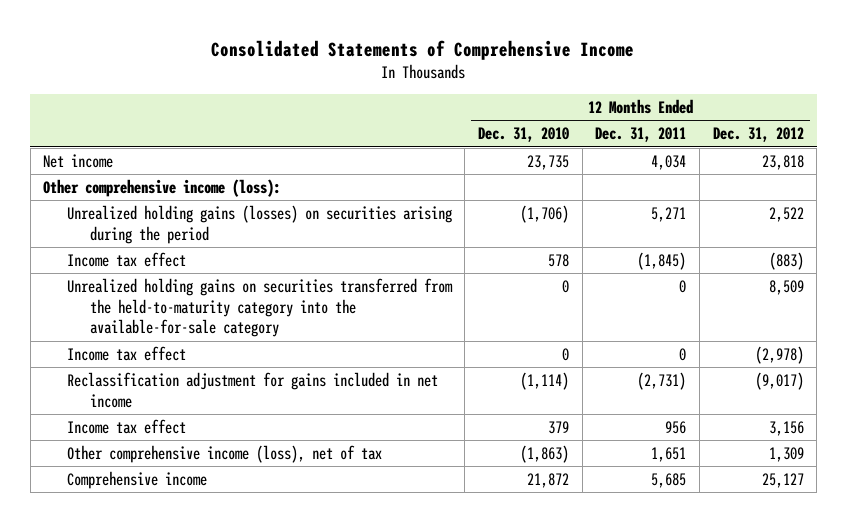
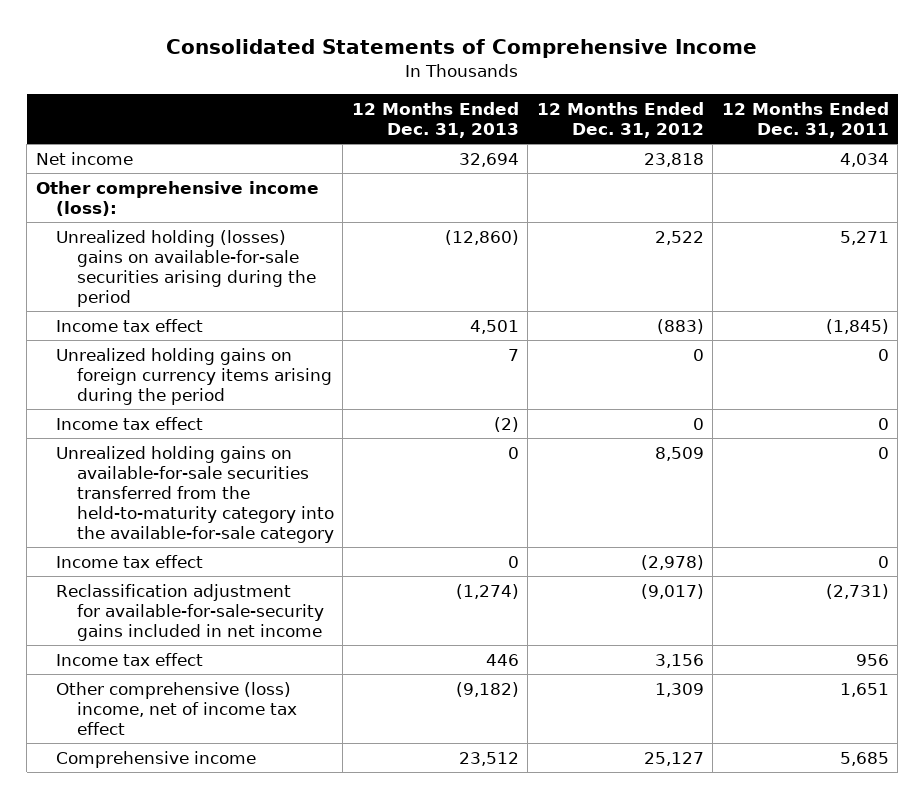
- | 12 Months Ended Dec. 31, 2010 | 12 Months Ended Dec. 31, 2011 | 12 Months Ended Dec. 31, 2012
+ | 12 Months Ended Dec. 31, 2013 | 12 Months Ended Dec. 31, 2012 | 12 Months Ended Dec. 31, 2011
- Unrealized holding gains (losses) on securities arising during the period | (1,706) | 5,271 | 2,522
+ Unrealized holding (losses) gains on available-for-sale securities arising during the period | (12,860) | 2,522 | 5,271
- Unrealized holding gains on securities transferred from the held-to-maturity category into the available-for-sale category | 0 | 0 | 8,509
+ Unrealized holding gains on foreign currency items arising during the period | 7 | 0 | 0
+ Income tax effect | (2) | 0 | 0
+ Unrealized holding gains on available-for-sale securities transferred from the held-to-maturity category into the available-for-sale category | 0 | 8,509 | 0
- Reclassification adjustment for gains included in net income | (1,114) | (2,731) | (9,017)
+ Reclassification adjustment for available-for-sale-security gains included in net income | (1,274) | (9,017) | (2,731)
- Other comprehensive income (loss), net of tax | (1,863) | 1,651 | 1,309
+ Other comprehensive (loss) income, net of income tax effect | (9,182) | 1,309 | 1,651

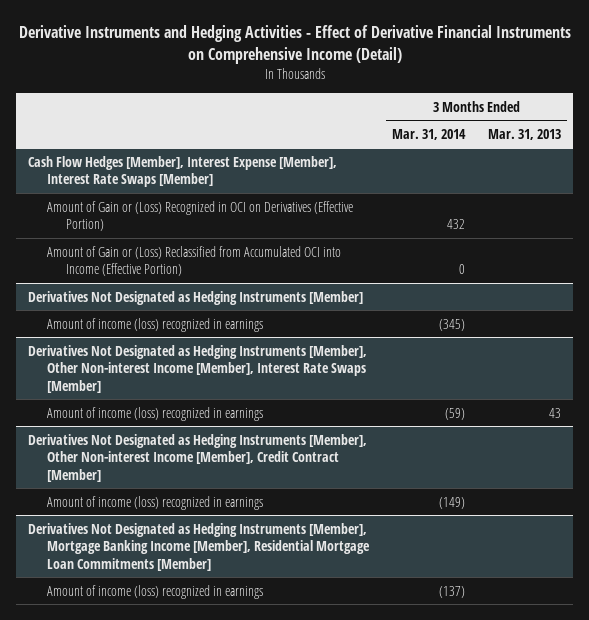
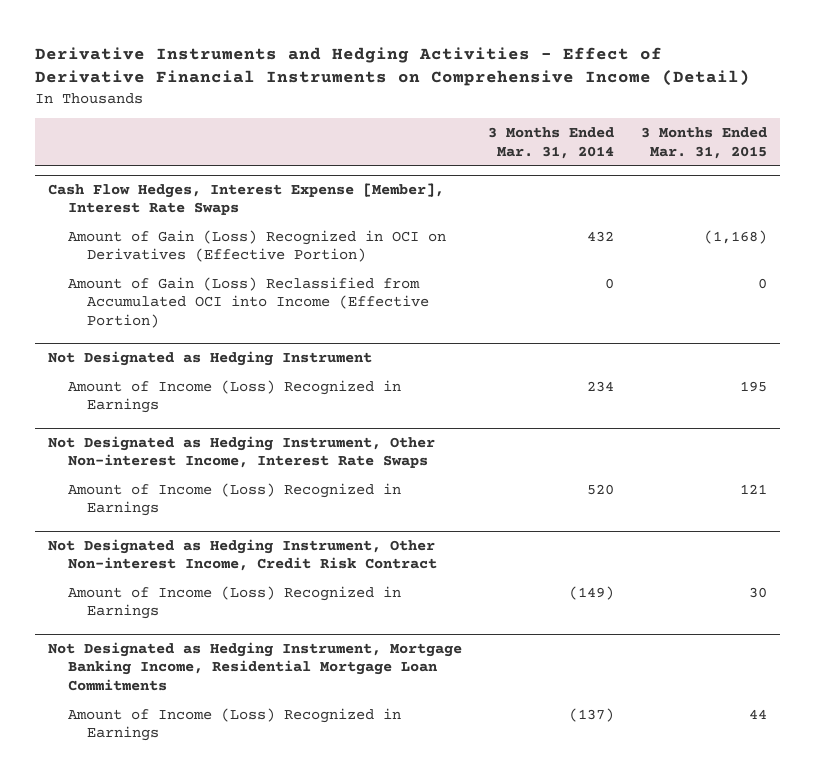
- | 3 Months Ended Mar. 31, 2014 | 3 Months Ended Mar. 31, 2013
+ | 3 Months Ended Mar. 31, 2014 | 3 Months Ended Mar. 31, 2015
- Cash Flow Hedges [Member], Interest Expense [Member], Interest Rate Swaps [Member]
- Amount of Gain or (Loss) Recognized in OCI on Derivatives (Effective Portion) | 432 |
- Amount of Gain or (Loss) Reclassified from Accumulated OCI into Income (Effective Portion) | 0 |
- Derivatives Not Designated as Hedging Instruments [Member]
- Amount of income (loss) recognized in earnings | (345) |
- Derivatives Not Designated as Hedging Instruments [Member], Other Non-interest Income [Member], Interest Rate Swaps [Member]
- Amount of income (loss) recognized in earnings | (59) | 43
- Derivatives Not Designated as Hedging Instruments [Member], Other Non-interest Income [Member], Credit Contract [Member]
- Amount of income (loss) recognized in earnings | (149) |
- Derivatives Not Designated as Hedging Instruments [Member], Mortgage Banking Income [Member], Residential Mortgage Loan Commitments [Member]
- Amount of income (loss) recognized in earnings | (137) |
+ Cash Flow Hedges, Interest Expense [Member], Interest Rate Swaps
+ Amount of Gain (Loss) Recognized in OCI on Derivatives (Effective Portion) | 432 | (1,168)
+ Amount of Gain (Loss) Reclassified from Accumulated OCI into Income (Effective Portion) | 0 | 0
+ Not Designated as Hedging Instrument
+ Amount of Income (Loss) Recognized in Earnings | 234 | 195
+ Not Designated as Hedging Instrument, Other Non-interest Income, Interest Rate Swaps
+ Amount of Income (Loss) Recognized in Earnings | 520 | 121
+ Not Designated as Hedging Instrument, Other Non-interest Income, Credit Risk Contract
+ Amount of Income (Loss) Recognized in Earnings | (149) | 30
+ Not Designated as Hedging Instrument, Mortgage Banking Income, Residential Mortgage Loan Commitments
+ Amount of Income (Loss) Recognized in Earnings | (137) | 44

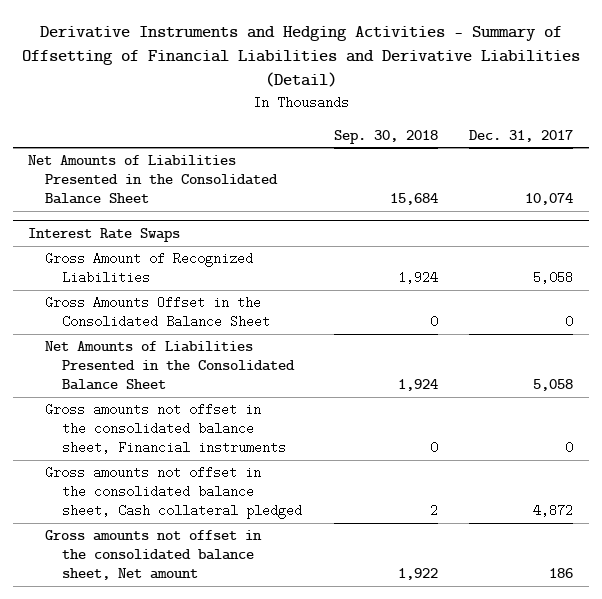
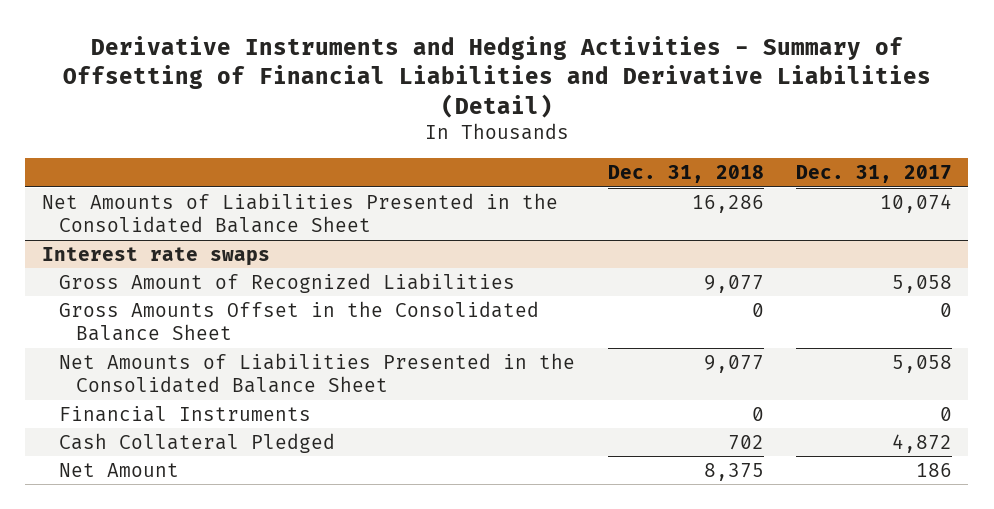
- | Sep. 30, 2018 | Dec. 31, 2017
+ | Dec. 31, 2018 | Dec. 31, 2017
- Interest Rate Swaps
+ Interest rate swaps
- Gross amounts not offset in the consolidated balance sheet, Financial instruments | 0 | 0
- Gross amounts not offset in the consolidated balance sheet, Cash collateral pledged | 2 | 4,872
- Gross amounts not offset in the consolidated balance sheet, Net amount | 1,922 | 186
+ Financial Instruments | 0 | 0
+ Cash Collateral Pledged | 702 | 4,872
+ Net Amount | 8,375 | 186

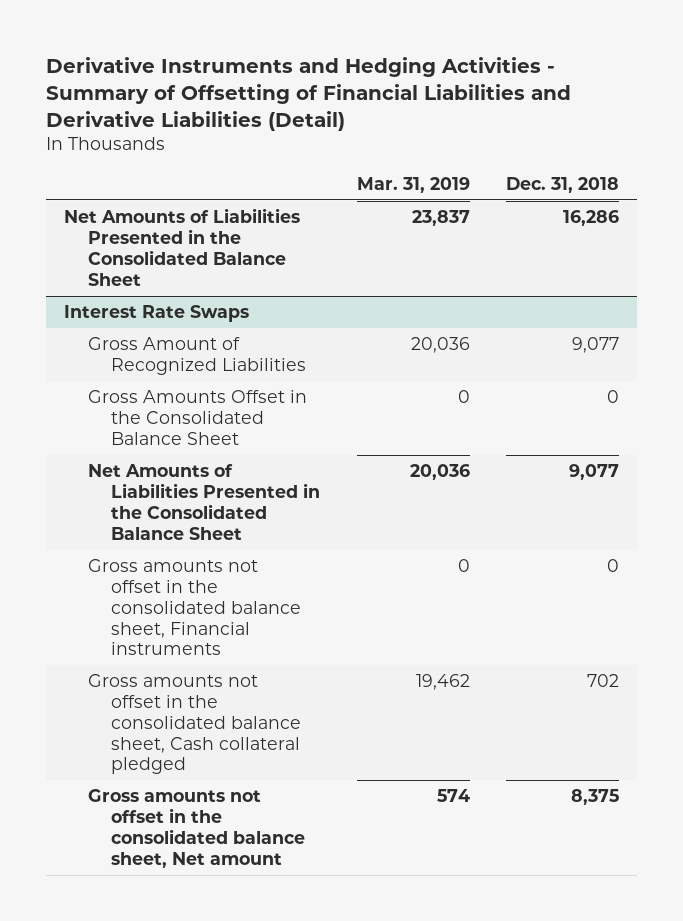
- | Dec. 31, 2018 | Dec. 31, 2017
+ | Mar. 31, 2019 | Dec. 31, 2018
- Interest rate swaps
+ Interest Rate Swaps
- Financial Instruments | 0 | 0
- Cash Collateral Pledged | 702 | 4,872
- Net Amount | 8,375 | 186
+ Gross amounts not offset in the consolidated balance sheet, Financial instruments | 0 | 0
+ Gross amounts not offset in the consolidated balance sheet, Cash collateral pledged | 19,462 | 702
+ Gross amounts not offset in the consolidated balance sheet, Net amount | 574 | 8,375

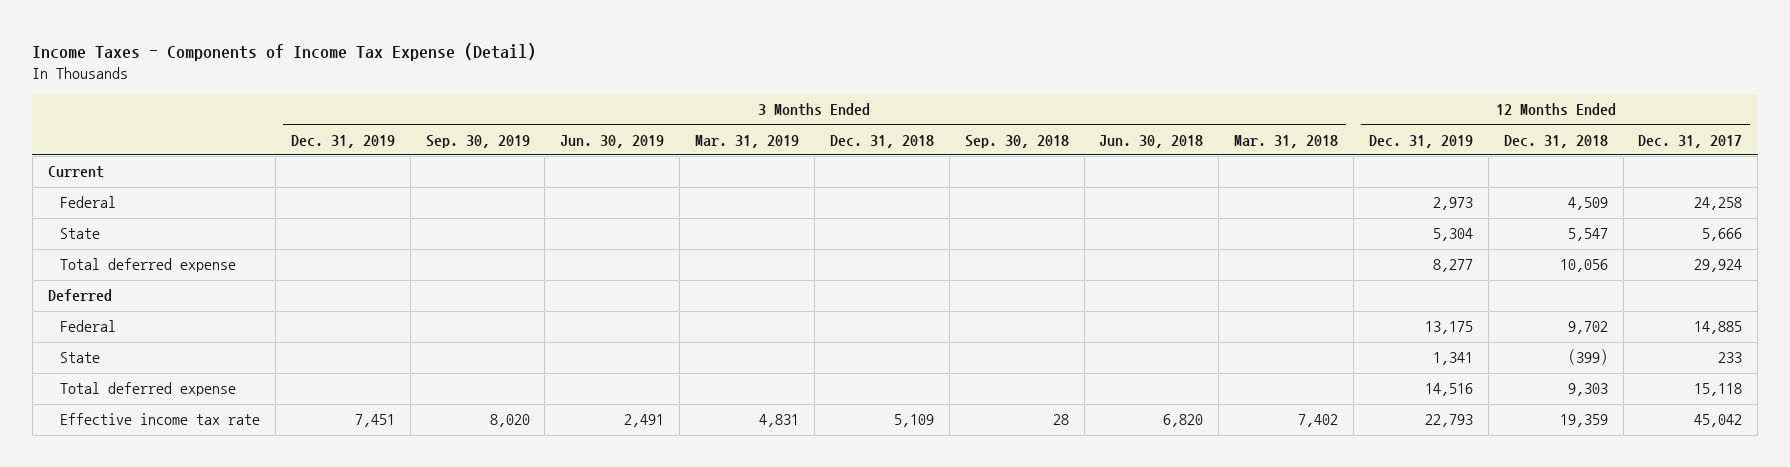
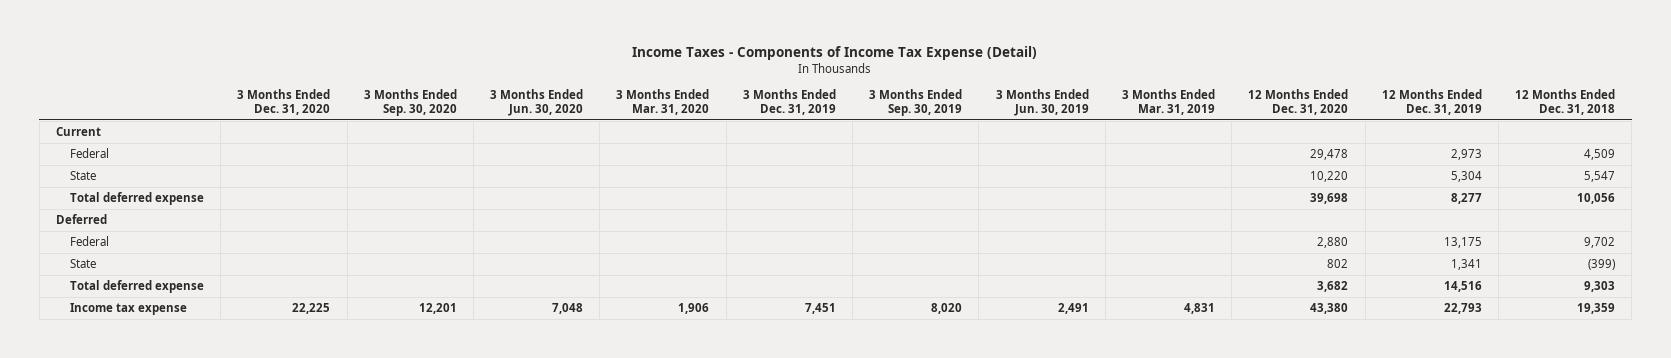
- | 3 Months Ended Dec. 31, 2019 | 3 Months Ended Sep. 30, 2019 | 3 Months Ended Jun. 30, 2019 | 3 Months Ended Mar. 31, 2019 | 3 Months Ended Dec. 31, 2018 | 3 Months Ended Sep. 30, 2018 | 3 Months Ended Jun. 30, 2018 | 3 Months Ended Mar. 31, 2018 | 12 Months Ended Dec. 31, 2019 | 12 Months Ended Dec. 31, 2018 | 12 Months Ended Dec. 31, 2017
+ | 3 Months Ended Dec. 31, 2020 | 3 Months Ended Sep. 30, 2020 | 3 Months Ended Jun. 30, 2020 | 3 Months Ended Mar. 31, 2020 | 3 Months Ended Dec. 31, 2019 | 3 Months Ended Sep. 30, 2019 | 3 Months Ended Jun. 30, 2019 | 3 Months Ended Mar. 31, 2019 | 12 Months Ended Dec. 31, 2020 | 12 Months Ended Dec. 31, 2019 | 12 Months Ended Dec. 31, 2018
- Effective income tax rate | 7,451 | 8,020 | 2,491 | 4,831 | 5,109 | 28 | 6,820 | 7,402 | 22,793 | 19,359 | 45,042
+ Income tax expense | 22,225 | 12,201 | 7,048 | 1,906 | 7,451 | 8,020 | 2,491 | 4,831 | 43,380 | 22,793 | 19,359

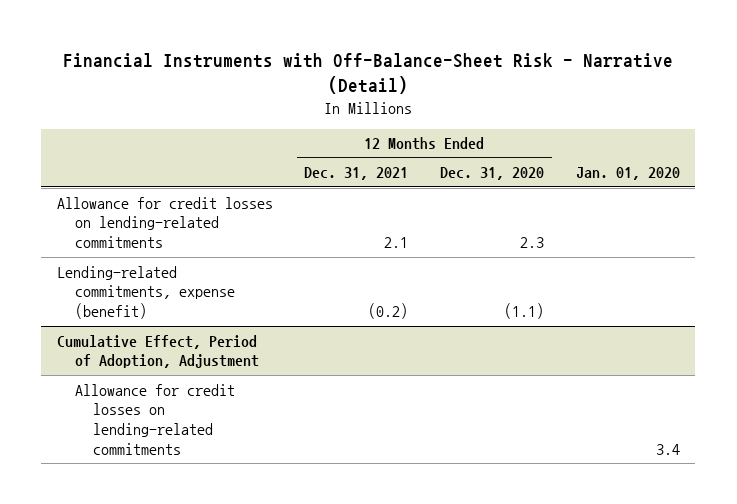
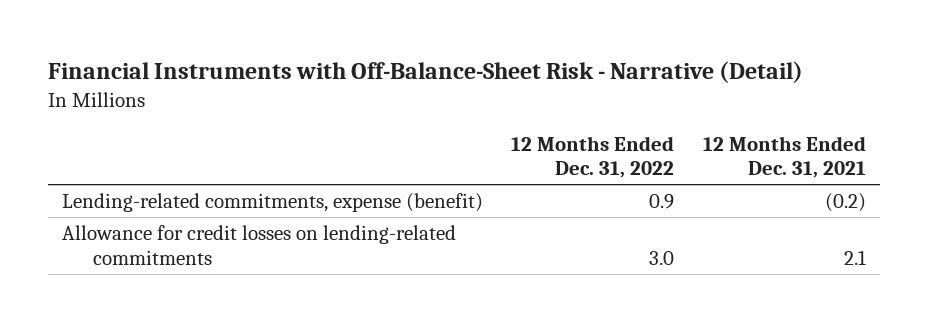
- | 12 Months Ended Dec. 31, 2021 | 12 Months Ended Dec. 31, 2020 | Jan. 01, 2020
+ | 12 Months Ended Dec. 31, 2022 | 12 Months Ended Dec. 31, 2021
- Cumulative Effect, Period of Adoption, Adjustment
- Allowance for credit losses on lending-related commitments | | | 3.4
moved down: Allowance for credit losses on lending-related commitments | 3.0 | 2.1

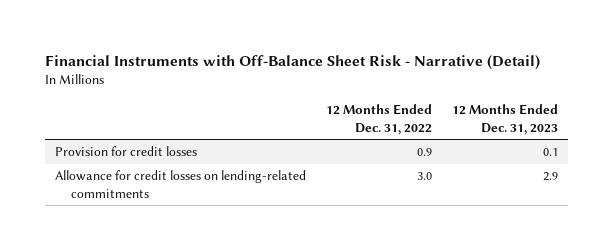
- Financial Instruments with Off-Balance-Sheet Risk - Narrative (Detail)
+ Financial Instruments with Off-Balance Sheet Risk - Narrative (Detail)
- | 12 Months Ended Dec. 31, 2022 | 12 Months Ended Dec. 31, 2021
+ | 12 Months Ended Dec. 31, 2022 | 12 Months Ended Dec. 31, 2023
- Lending-related commitments, expense (benefit) | 0.9 | (0.2)
+ Provision for credit losses | 0.9 | 0.1

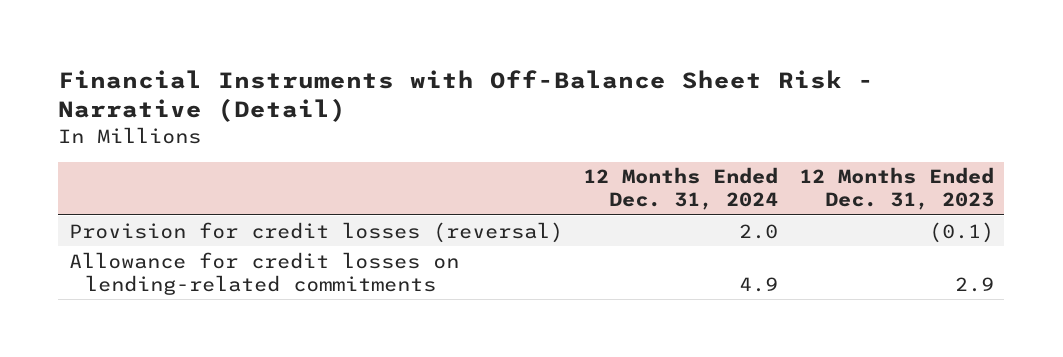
- | 12 Months Ended Dec. 31, 2022 | 12 Months Ended Dec. 31, 2023
+ | 12 Months Ended Dec. 31, 2024 | 12 Months Ended Dec. 31, 2023
- Provision for credit losses | 0.9 | 0.1
+ Provision for credit losses (reversal) | 2.0 | (0.1)

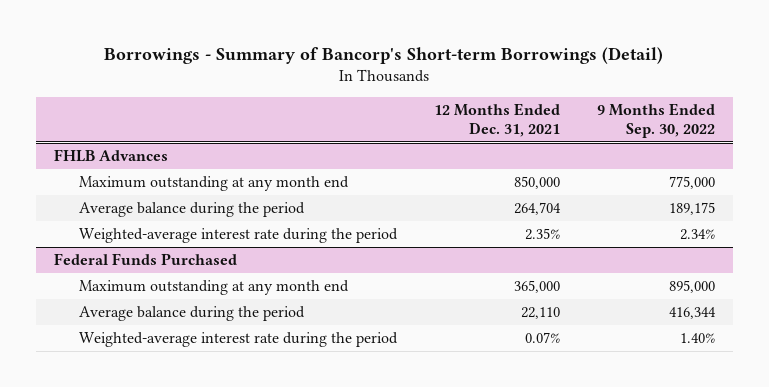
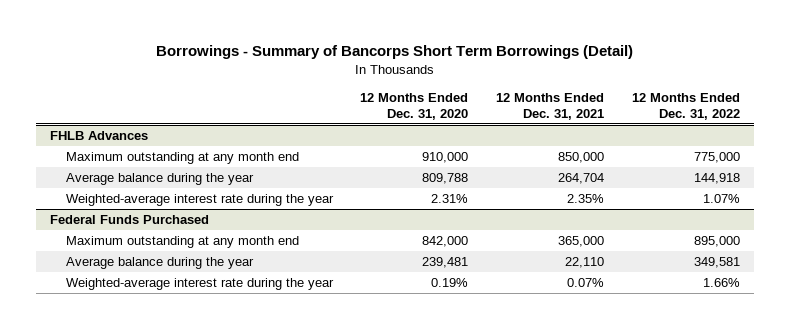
- Borrowings - Summary of Bancorp's Short-term Borrowings (Detail)
+ Borrowings - Summary of Bancorps Short Term Borrowings (Detail)
- | 12 Months Ended Dec. 31, 2021 | 9 Months Ended Sep. 30, 2022
+ | 12 Months Ended Dec. 31, 2020 | 12 Months Ended Dec. 31, 2021 | 12 Months Ended Dec. 31, 2022
@ FHLB Advances
- Average balance during the period | 264,704 | 189,175
- Weighted-average interest rate during the period | 2.35% | 2.34%
+ Average balance during the year | 809,788 | 264,704 | 144,918
+ Weighted-average interest rate during the year | 2.31% | 2.35% | 1.07%
@ Federal Funds Purchased
- Average balance during the period | 22,110 | 416,344
- Weighted-average interest rate during the period | 0.07% | 1.40%
+ Average balance during the year | 239,481 | 22,110 | 349,581
+ Weighted-average interest rate during the year | 0.19% | 0.07% | 1.66%

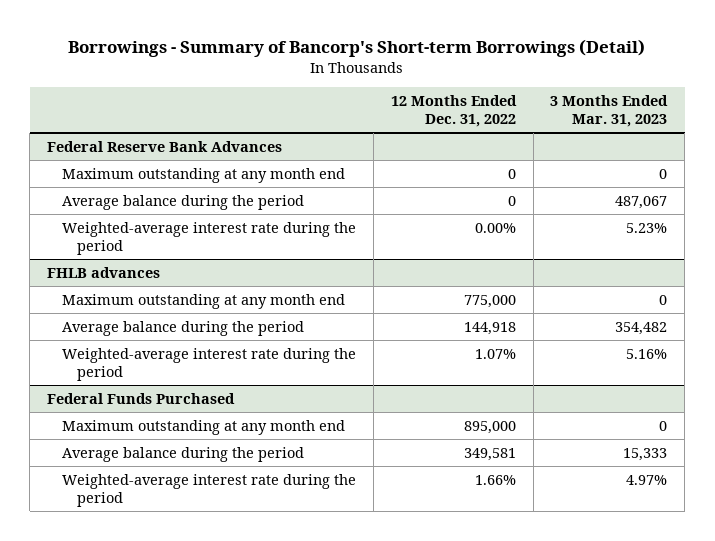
- Borrowings - Summary of Bancorps Short Term Borrowings (Detail)
+ Borrowings - Summary of Bancorp's Short-term Borrowings (Detail)
- | 12 Months Ended Dec. 31, 2020 | 12 Months Ended Dec. 31, 2021 | 12 Months Ended Dec. 31, 2022
+ | 12 Months Ended Dec. 31, 2022 | 3 Months Ended Mar. 31, 2023
- FHLB Advances
+ Federal Reserve Bank Advances
+ Maximum outstanding at any month end | 0 | 0
+ Average balance during the period | 0 | 487,067
+ Weighted-average interest rate during the period | 0.00% | 5.23%
+ FHLB advances
- Average balance during the year | 809,788 | 264,704 | 144,918
- Weighted-average interest rate during the year | 2.31% | 2.35% | 1.07%
+ Average balance during the period | 144,918 | 354,482
+ Weighted-average interest rate during the period | 1.07% | 5.16%
@ Federal Funds Purchased
- Average balance during the year | 239,481 | 22,110 | 349,581
- Weighted-average interest rate during the year | 0.19% | 0.07% | 1.66%
+ Average balance during the period | 349,581 | 15,333
+ Weighted-average interest rate during the period | 1.66% | 4.97%

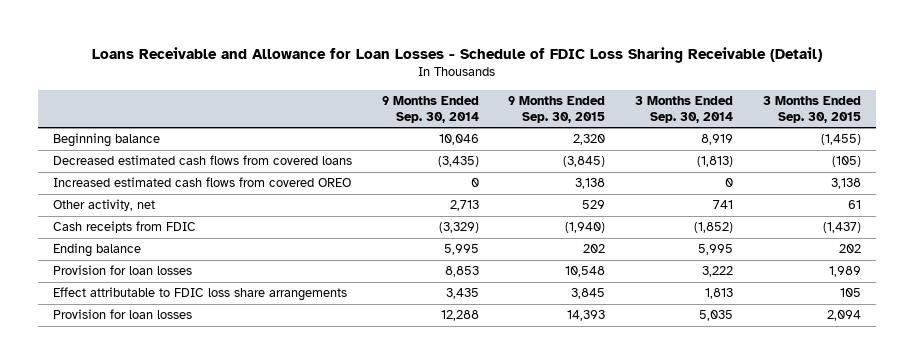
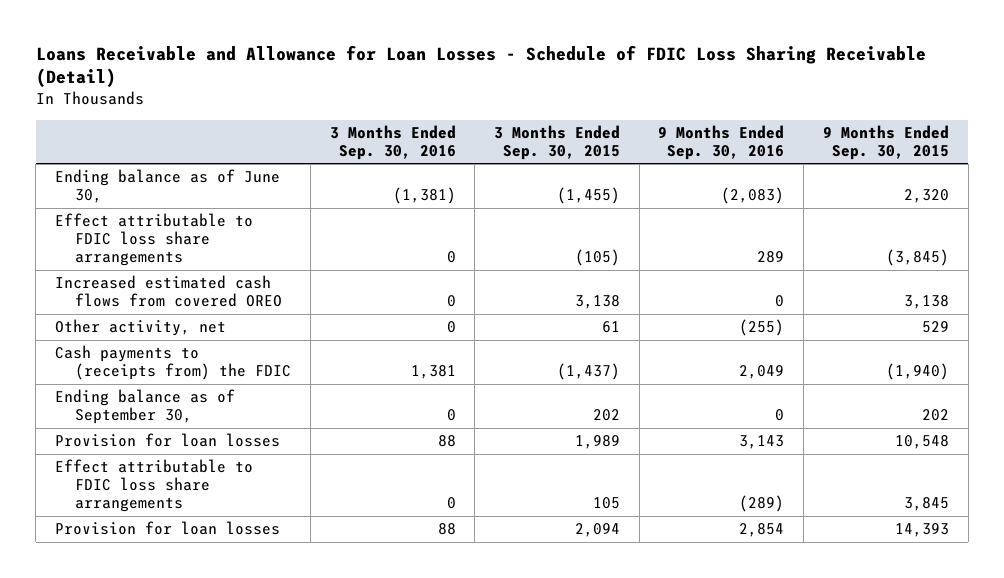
- | 9 Months Ended Sep. 30, 2014 | 9 Months Ended Sep. 30, 2015 | 3 Months Ended Sep. 30, 2014 | 3 Months Ended Sep. 30, 2015
+ | 3 Months Ended Sep. 30, 2016 | 3 Months Ended Sep. 30, 2015 | 9 Months Ended Sep. 30, 2016 | 9 Months Ended Sep. 30, 2015
- Beginning balance | 10,046 | 2,320 | 8,919 | (1,455)
- Decreased estimated cash flows from covered loans | (3,435) | (3,845) | (1,813) | (105)
+ Ending balance as of June 30, | (1,381) | (1,455) | (2,083) | 2,320
+ Effect attributable to FDIC loss share arrangements | 0 | (105) | 289 | (3,845)
- Cash receipts from FDIC | (3,329) | (1,940) | (1,852) | (1,437)
- Ending balance | 5,995 | 202 | 5,995 | 202
+ Cash payments to (receipts from) the FDIC | 1,381 | (1,437) | 2,049 | (1,940)
+ Ending balance as of September 30, | 0 | 202 | 0 | 202

